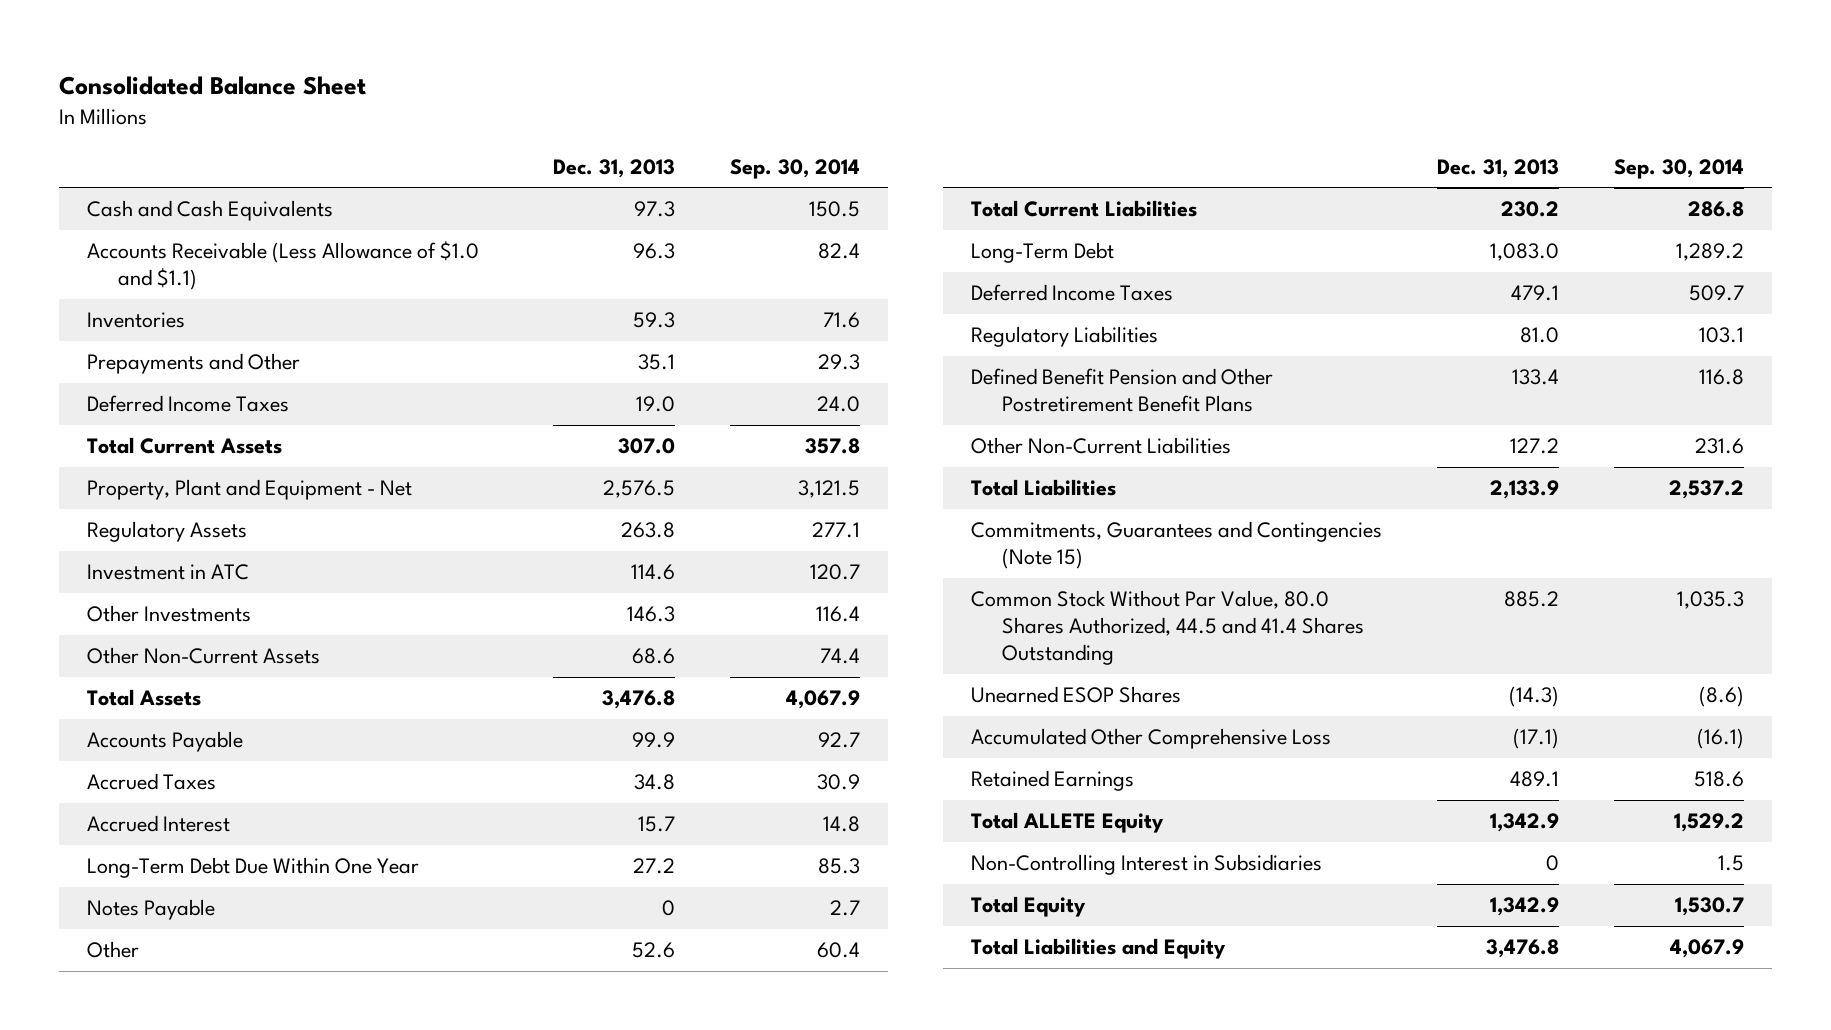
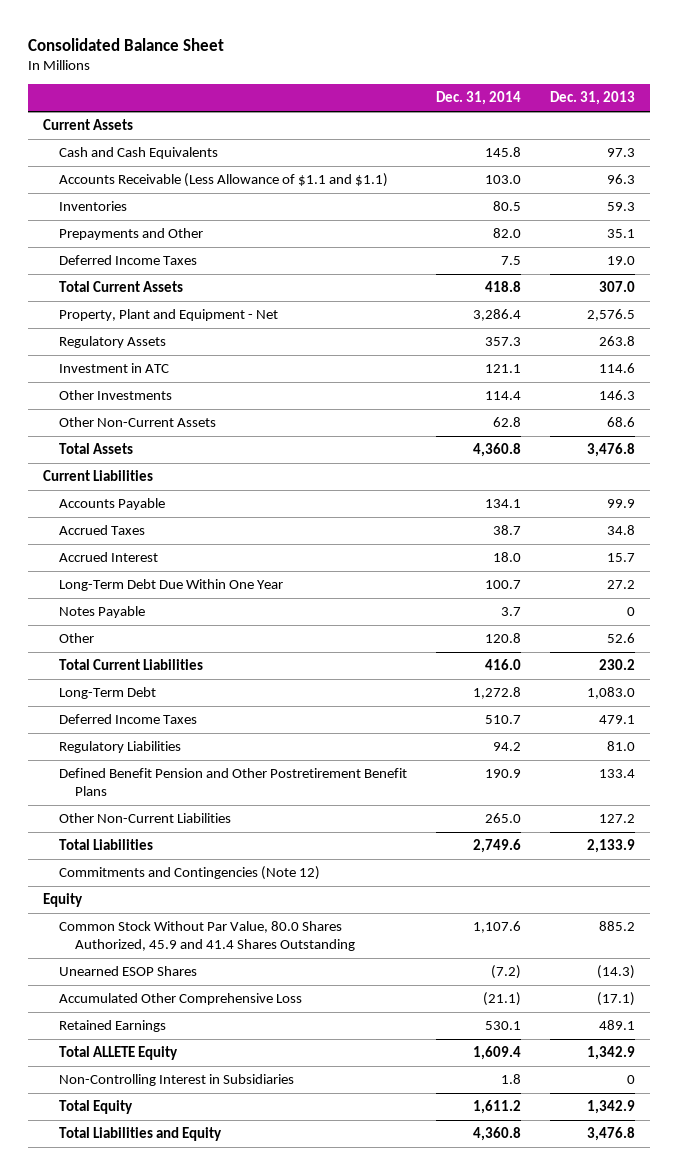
- | Dec. 31, 2013 | Sep. 30, 2014
+ | Dec. 31, 2014 | Dec. 31, 2013
+ Current Assets
- Accounts Receivable (Less Allowance of $1.0 and $1.1) | 96.3 | 82.4
+ Accounts Receivable (Less Allowance of $1.1 and $1.1) | 103.0 | 96.3
+ Current Liabilities
- Commitments, Guarantees and Contingencies (Note 15)
- Common Stock Without Par Value, 80.0 Shares Authorized, 44.5 and 41.4 Shares Outstanding | 885.2 | 1,035.3
+ Commitments and Contingencies (Note 12)
+ Equity
+ Common Stock Without Par Value, 80.0 Shares Authorized, 45.9 and 41.4 Shares Outstanding | 1,107.6 | 885.2

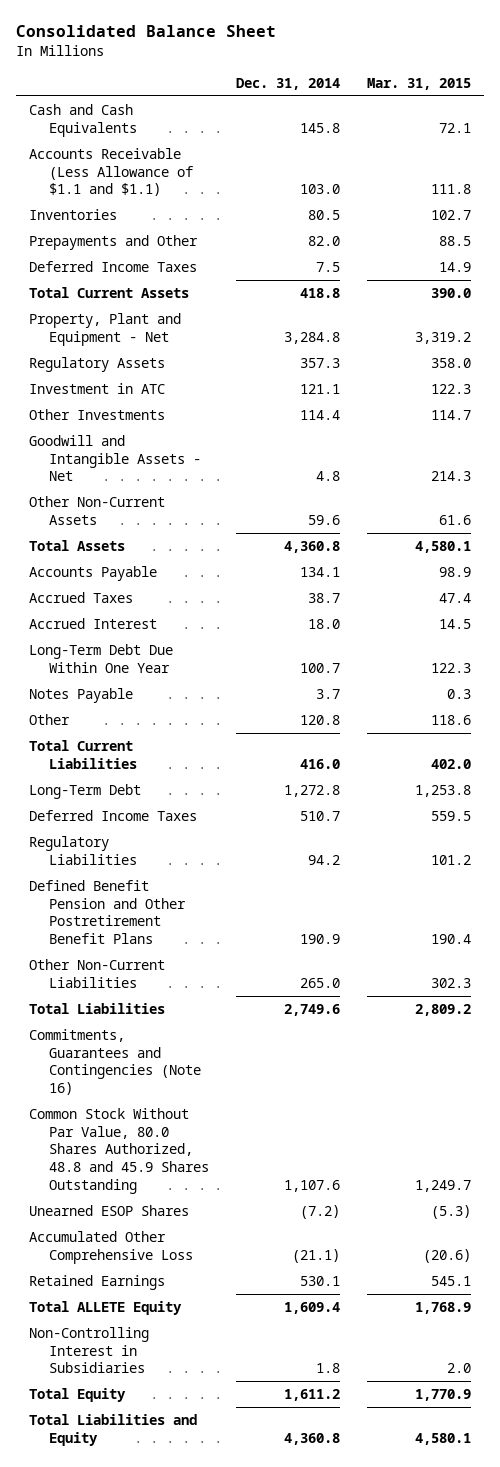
- | Dec. 31, 2014 | Dec. 31, 2013
+ | Dec. 31, 2014 | Mar. 31, 2015
- Current Assets
- Property, Plant and Equipment - Net | 3,286.4 | 2,576.5
+ Property, Plant and Equipment - Net | 3,284.8 | 3,319.2
- Other Non-Current Assets | 62.8 | 68.6
+ Goodwill and Intangible Assets - Net | 4.8 | 214.3
+ Other Non-Current Assets | 59.6 | 61.6
- Current Liabilities
- Commitments and Contingencies (Note 12)
- Equity
- Common Stock Without Par Value, 80.0 Shares Authorized, 45.9 and 41.4 Shares Outstanding | 1,107.6 | 885.2
+ Commitments, Guarantees and Contingencies (Note 16)
+ Common Stock Without Par Value, 80.0 Shares Authorized, 48.8 and 45.9 Shares Outstanding | 1,107.6 | 1,249.7

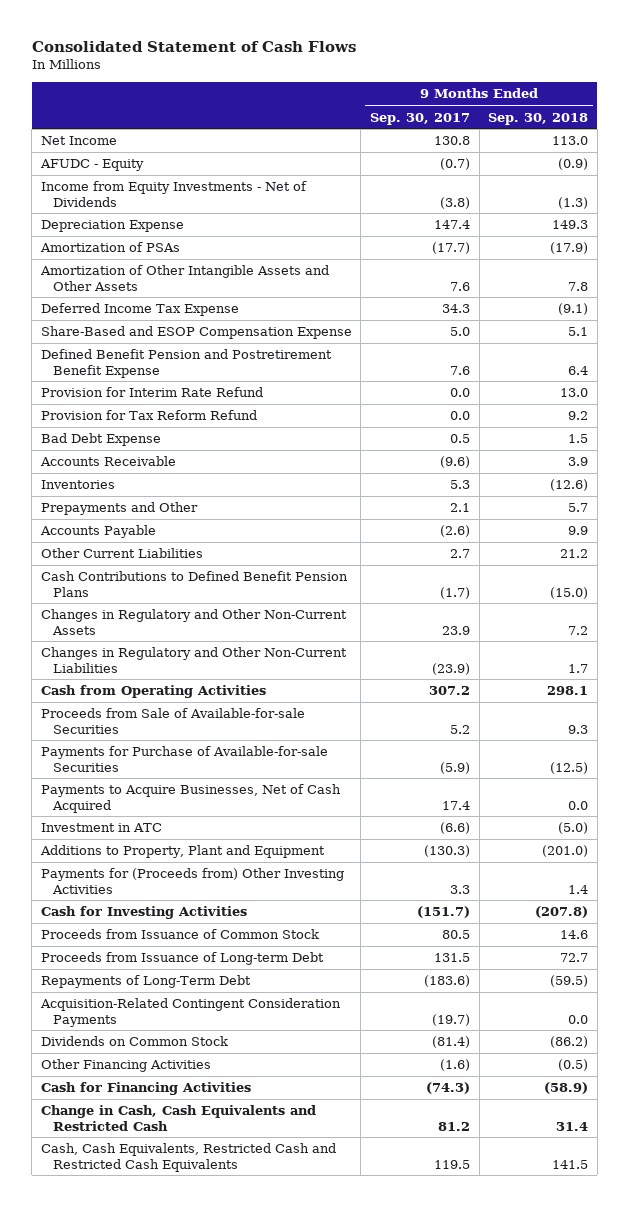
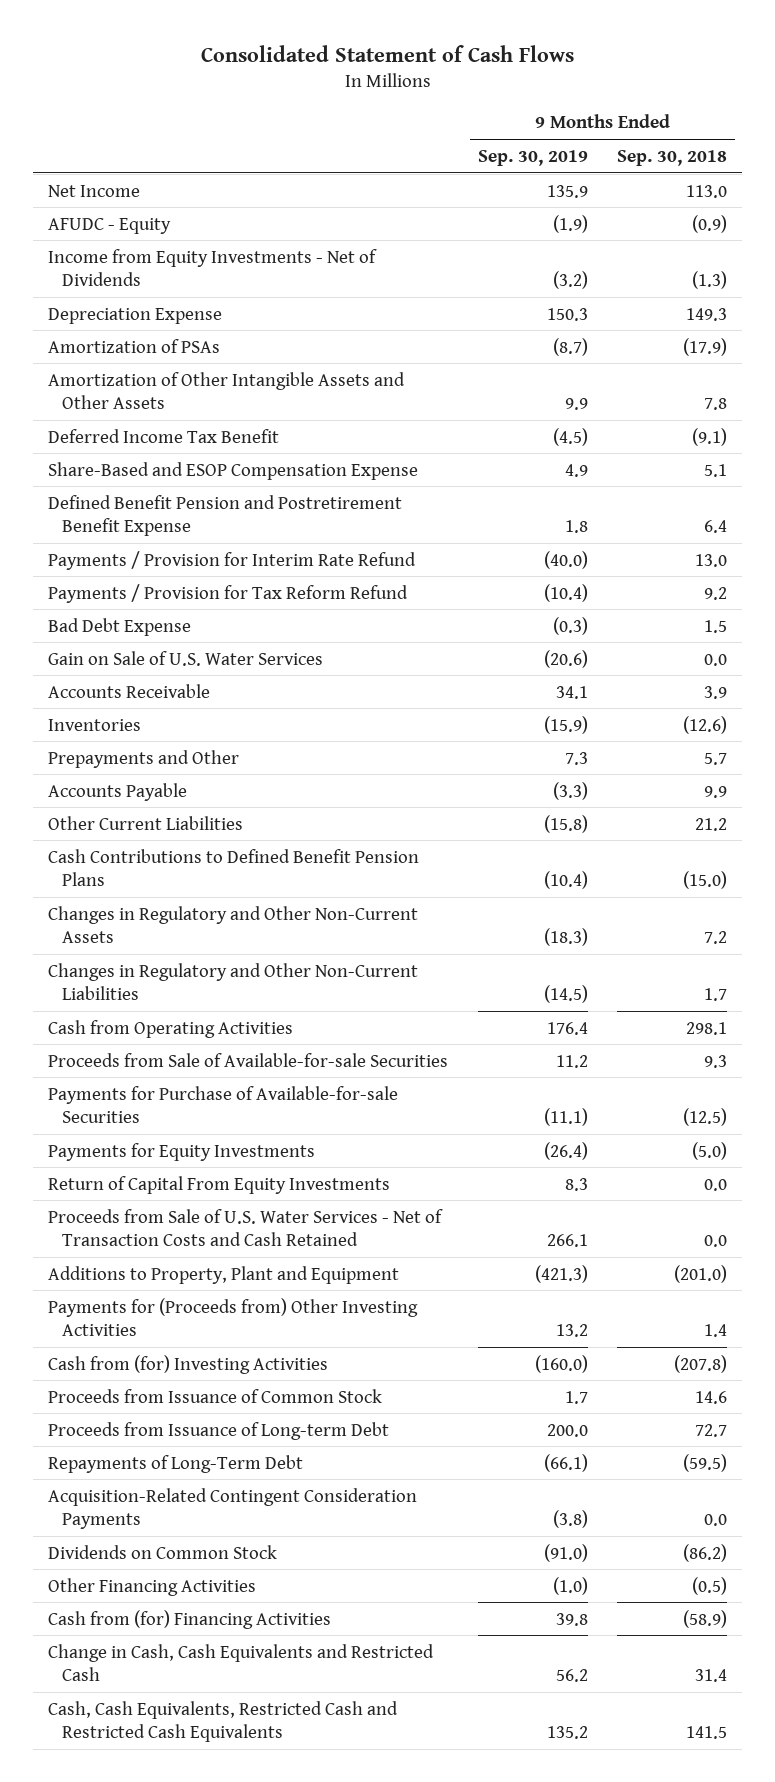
- | 9 Months Ended Sep. 30, 2017 | 9 Months Ended Sep. 30, 2018
+ | 9 Months Ended Sep. 30, 2019 | 9 Months Ended Sep. 30, 2018
- Deferred Income Tax Expense | 34.3 | (9.1)
+ Deferred Income Tax Benefit | (4.5) | (9.1)
- Provision for Interim Rate Refund | 0.0 | 13.0
- Provision for Tax Reform Refund | 0.0 | 9.2
+ Payments / Provision for Interim Rate Refund | (40.0) | 13.0
+ Payments / Provision for Tax Reform Refund | (10.4) | 9.2
+ Gain on Sale of U.S. Water Services | (20.6) | 0.0
- Payments to Acquire Businesses, Net of Cash Acquired | 17.4 | 0.0
- Investment in ATC | (6.6) | (5.0)
+ Payments for Equity Investments | (26.4) | (5.0)
+ Return of Capital From Equity Investments | 8.3 | 0.0
+ Proceeds from Sale of U.S. Water Services - Net of Transaction Costs and Cash Retained | 266.1 | 0.0
- Cash for Investing Activities | (151.7) | (207.8)
+ Cash from (for) Investing Activities | (160.0) | (207.8)
- Cash for Financing Activities | (74.3) | (58.9)
+ Cash from (for) Financing Activities | 39.8 | (58.9)

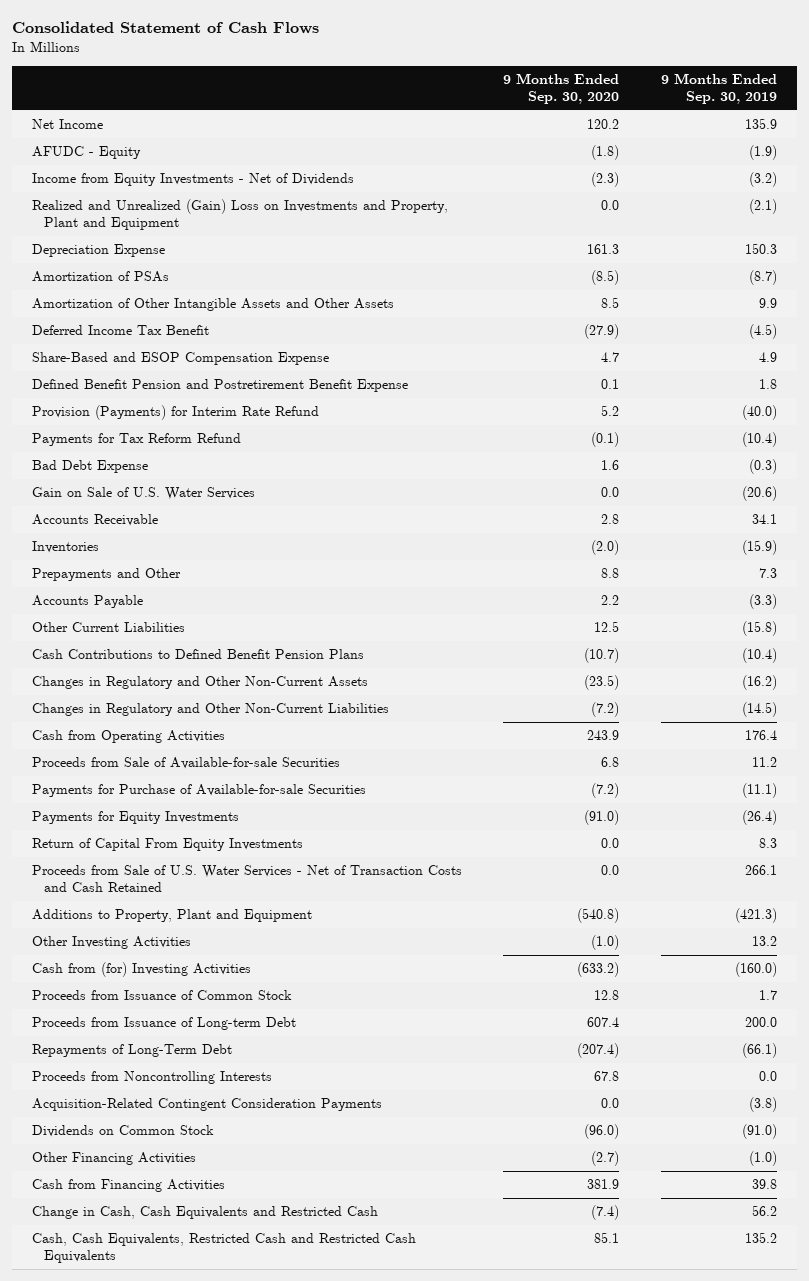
- | 9 Months Ended Sep. 30, 2019 | 9 Months Ended Sep. 30, 2018
+ | 9 Months Ended Sep. 30, 2020 | 9 Months Ended Sep. 30, 2019
+ Realized and Unrealized (Gain) Loss on Investments and Property, Plant and Equipment | 0.0 | (2.1)
- Payments / Provision for Interim Rate Refund | (40.0) | 13.0
- Payments / Provision for Tax Reform Refund | (10.4) | 9.2
+ Provision (Payments) for Interim Rate Refund | 5.2 | (40.0)
+ Payments for Tax Reform Refund | (0.1) | (10.4)
- Changes in Regulatory and Other Non-Current Assets | (18.3) | 7.2
+ Changes in Regulatory and Other Non-Current Assets | (23.5) | (16.2)
- Payments for (Proceeds from) Other Investing Activities | 13.2 | 1.4
+ Other Investing Activities | (1.0) | 13.2
+ Proceeds from Noncontrolling Interests | 67.8 | 0.0
- Cash from (for) Financing Activities | 39.8 | (58.9)
+ Cash from Financing Activities | 381.9 | 39.8

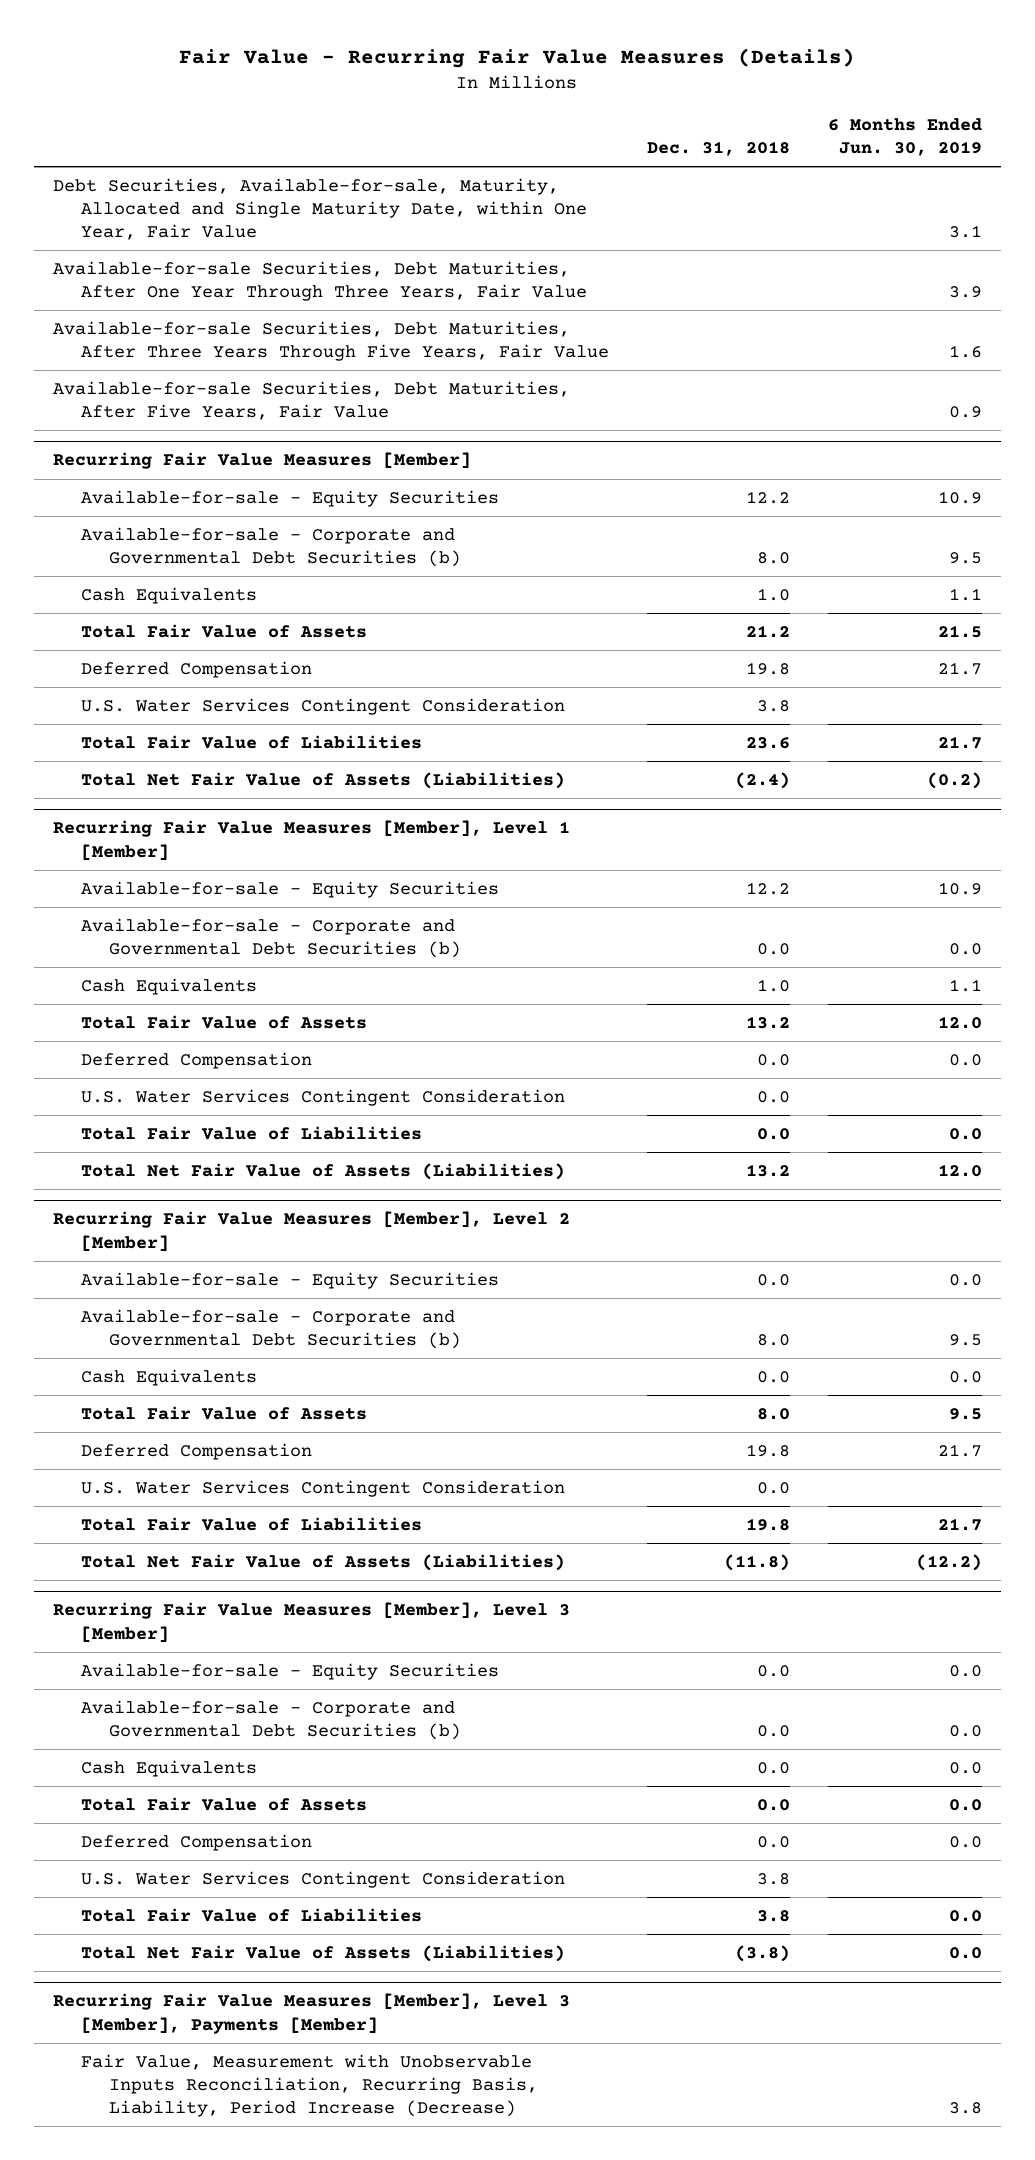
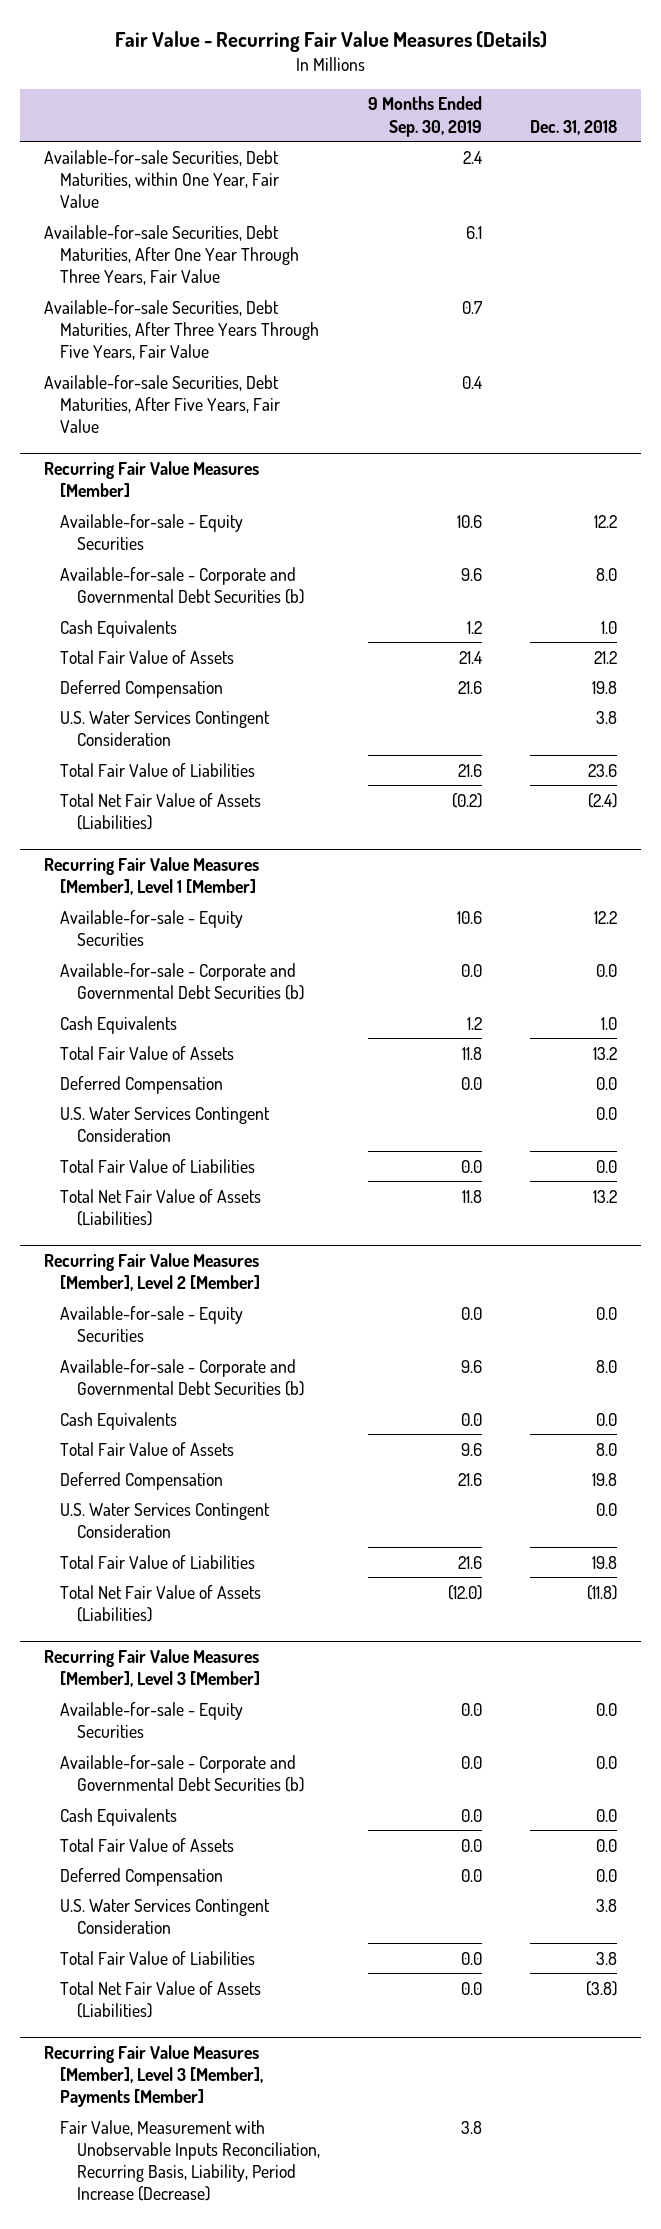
- | Dec. 31, 2018 | 6 Months Ended Jun. 30, 2019
+ | 9 Months Ended Sep. 30, 2019 | Dec. 31, 2018
- Debt Securities, Available-for-sale, Maturity, Allocated and Single Maturity Date, within One Year, Fair Value | | 3.1
+ Available-for-sale Securities, Debt Maturities, within One Year, Fair Value | 2.4 |

